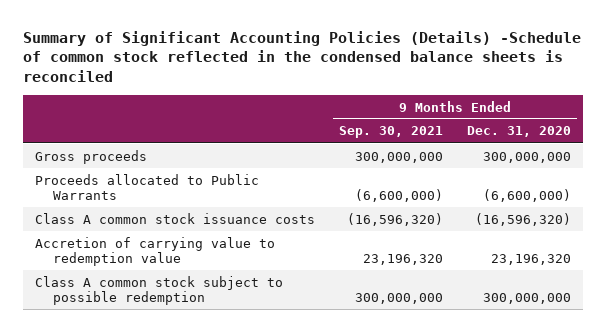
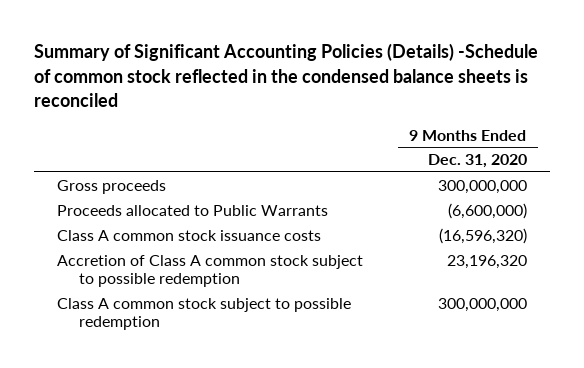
- | 9 Months Ended Sep. 30, 2021 | 9 Months Ended Dec. 31, 2020
+ | 9 Months Ended Dec. 31, 2020
- Accretion of carrying value to redemption value | 23,196,320 | 23,196,320
+ Accretion of Class A common stock subject to possible redemption | 23,196,320

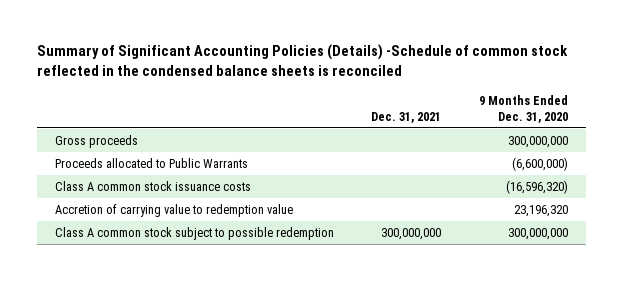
- | 9 Months Ended Dec. 31, 2020
+ | Dec. 31, 2021 | 9 Months Ended Dec. 31, 2020
- Accretion of Class A common stock subject to possible redemption | 23,196,320
+ Accretion of carrying value to redemption value | | 23,196,320

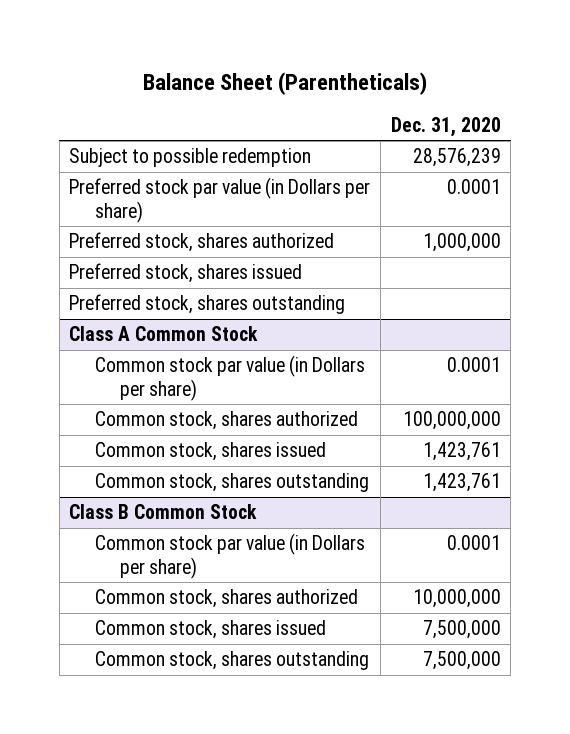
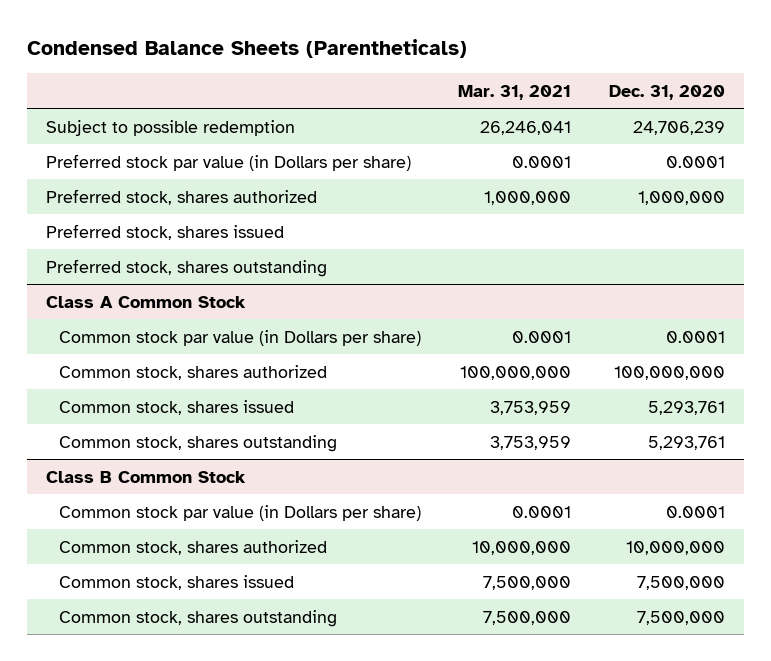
- Balance Sheet (Parentheticals)
+ Condensed Balance Sheets (Parentheticals)
- | Dec. 31, 2020
+ | Mar. 31, 2021 | Dec. 31, 2020
- Subject to possible redemption | 28,576,239
+ Subject to possible redemption | 26,246,041 | 24,706,239
@ Class A Common Stock
- Common stock, shares issued | 1,423,761
- Common stock, shares outstanding | 1,423,761
+ Common stock, shares issued | 3,753,959 | 5,293,761
+ Common stock, shares outstanding | 3,753,959 | 5,293,761

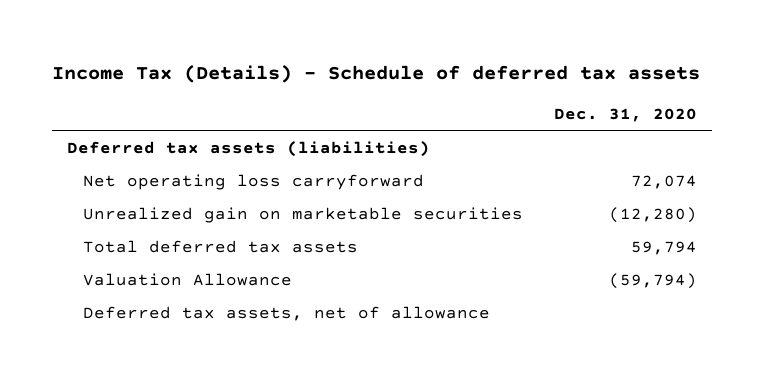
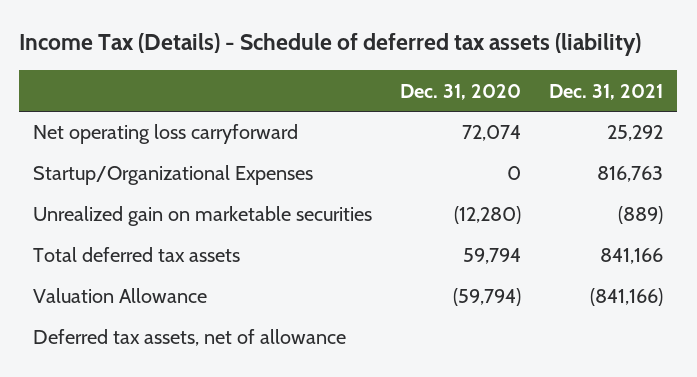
- Income Tax (Details) - Schedule of deferred tax assets
+ Income Tax (Details) - Schedule of deferred tax assets (liability)
- | Dec. 31, 2020
+ | Dec. 31, 2020 | Dec. 31, 2021
- Deferred tax assets (liabilities)
+ Startup/Organizational Expenses | 0 | 816,763

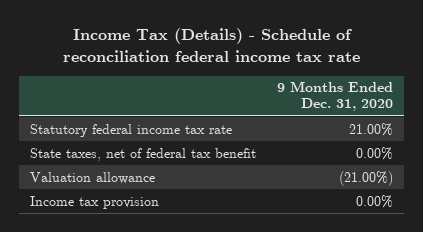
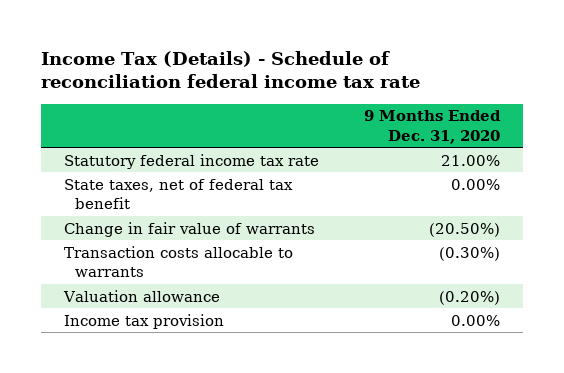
- Valuation allowance | (21.00%)
+ Change in fair value of warrants | (20.50%)
+ Transaction costs allocable to warrants | (0.30%)
+ Valuation allowance | (0.20%)

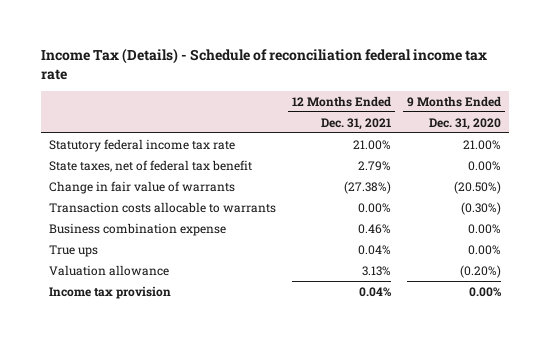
- | 9 Months Ended Dec. 31, 2020
+ | 12 Months Ended Dec. 31, 2021 | 9 Months Ended Dec. 31, 2020
+ Business combination expense | 0.46% | 0.00%
+ True ups | 0.04% | 0.00%

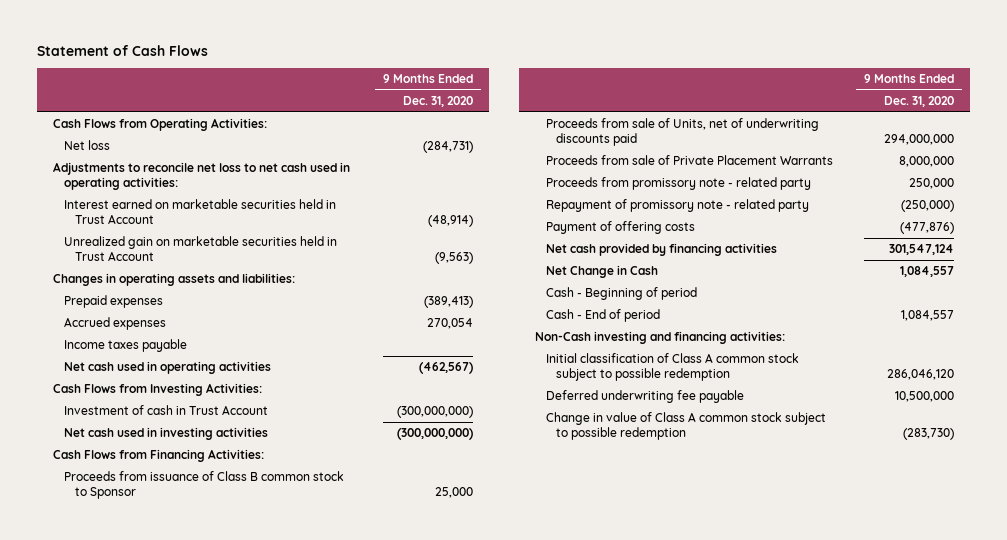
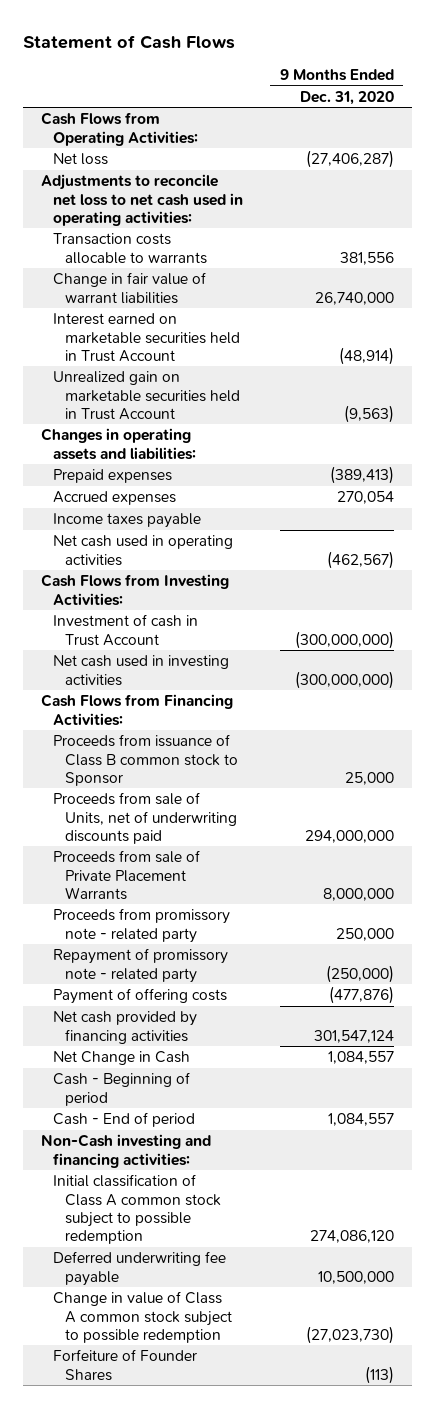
- Net loss | (284,731)
+ Net loss | (27,406,287)
+ Transaction costs allocable to warrants | 381,556
+ Change in fair value of warrant liabilities | 26,740,000
- Initial classification of Class A common stock subject to possible redemption | 286,046,120
+ Initial classification of Class A common stock subject to possible redemption | 274,086,120
- Change in value of Class A common stock subject to possible redemption | (283,730)
+ Change in value of Class A common stock subject to possible redemption | (27,023,730)
+ Forfeiture of Founder Shares | (113)

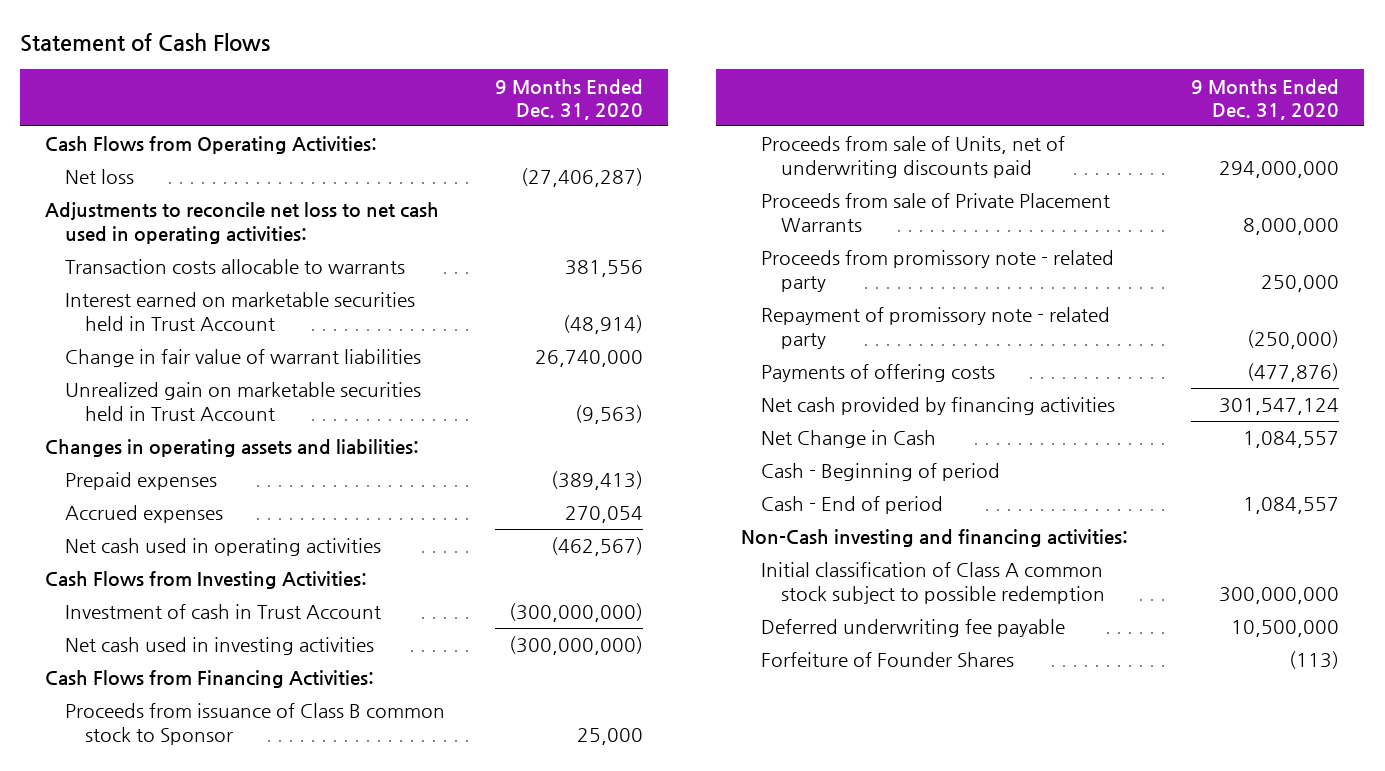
moved down: Change in fair value of warrant liabilities | 26,740,000
- Income taxes payable
- Payment of offering costs | (477,876)
+ Payments of offering costs | (477,876)
- Initial classification of Class A common stock subject to possible redemption | 274,086,120
+ Initial classification of Class A common stock subject to possible redemption | 300,000,000
- Change in value of Class A common stock subject to possible redemption | (27,023,730)

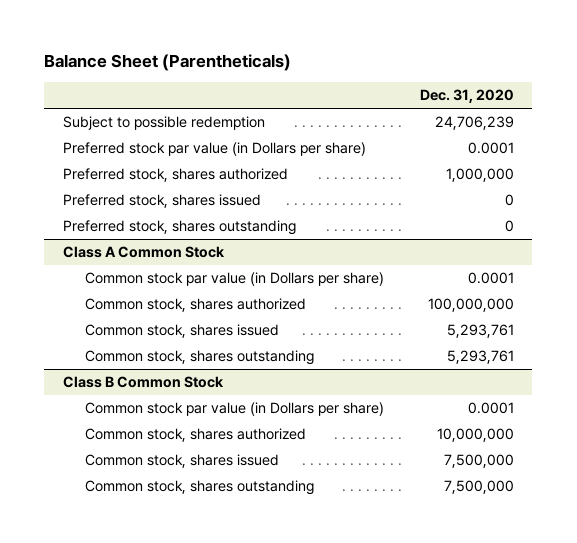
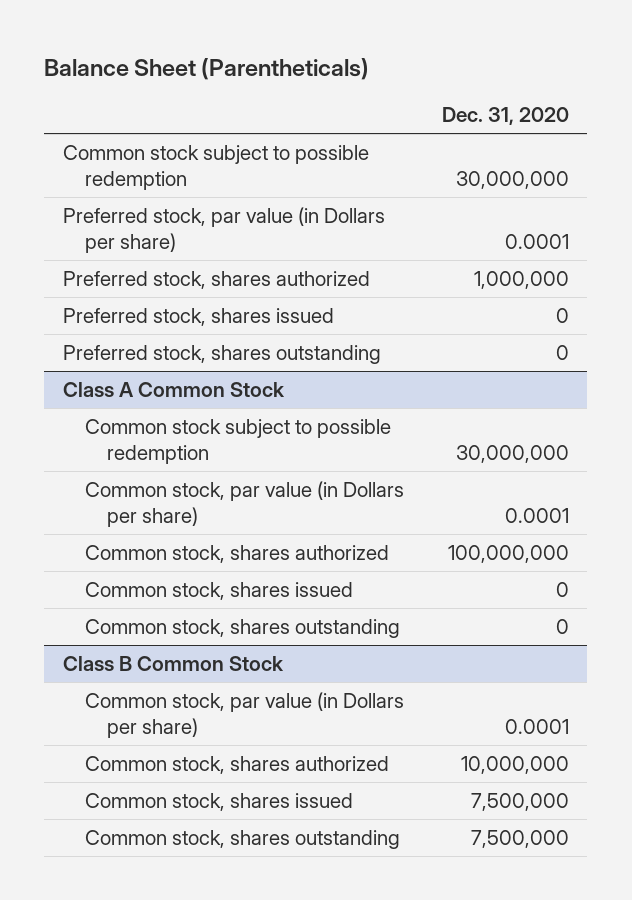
- Subject to possible redemption | 24,706,239
- Preferred stock par value (in Dollars per share) | 0.0001
+ Common stock subject to possible redemption | 30,000,000
+ Preferred stock, par value (in Dollars per share) | 0.0001
@ Class A Common Stock
- Common stock par value (in Dollars per share) | 0.0001
+ Common stock subject to possible redemption | 30,000,000
+ Common stock, par value (in Dollars per share) | 0.0001
- Common stock, shares issued | 5,293,761
- Common stock, shares outstanding | 5,293,761
+ Common stock, shares issued | 0
+ Common stock, shares outstanding | 0
@ Class B Common Stock
- Common stock par value (in Dollars per share) | 0.0001
+ Common stock, par value (in Dollars per share) | 0.0001

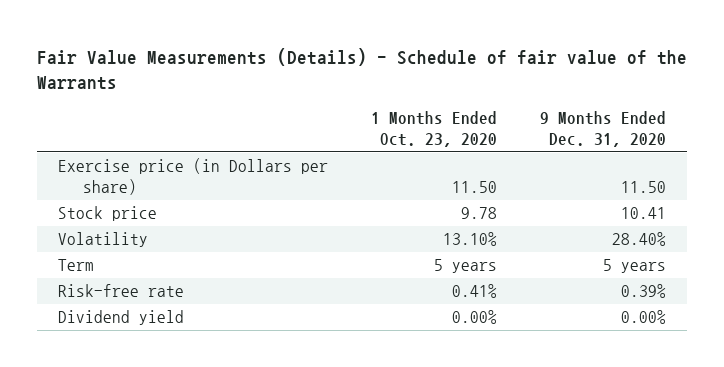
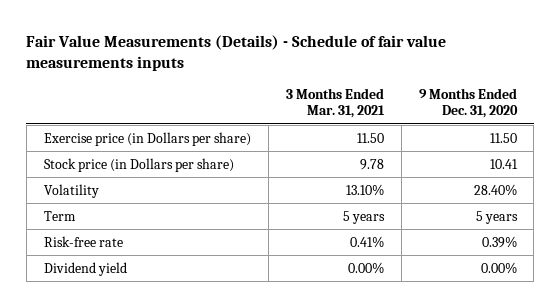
- Fair Value Measurements (Details) - Schedule of fair value of the Warrants
+ Fair Value Measurements (Details) - Schedule of fair value measurements inputs
- | 1 Months Ended Oct. 23, 2020 | 9 Months Ended Dec. 31, 2020
+ | 3 Months Ended Mar. 31, 2021 | 9 Months Ended Dec. 31, 2020
- Stock price | 9.78 | 10.41
+ Stock price (in Dollars per share) | 9.78 | 10.41

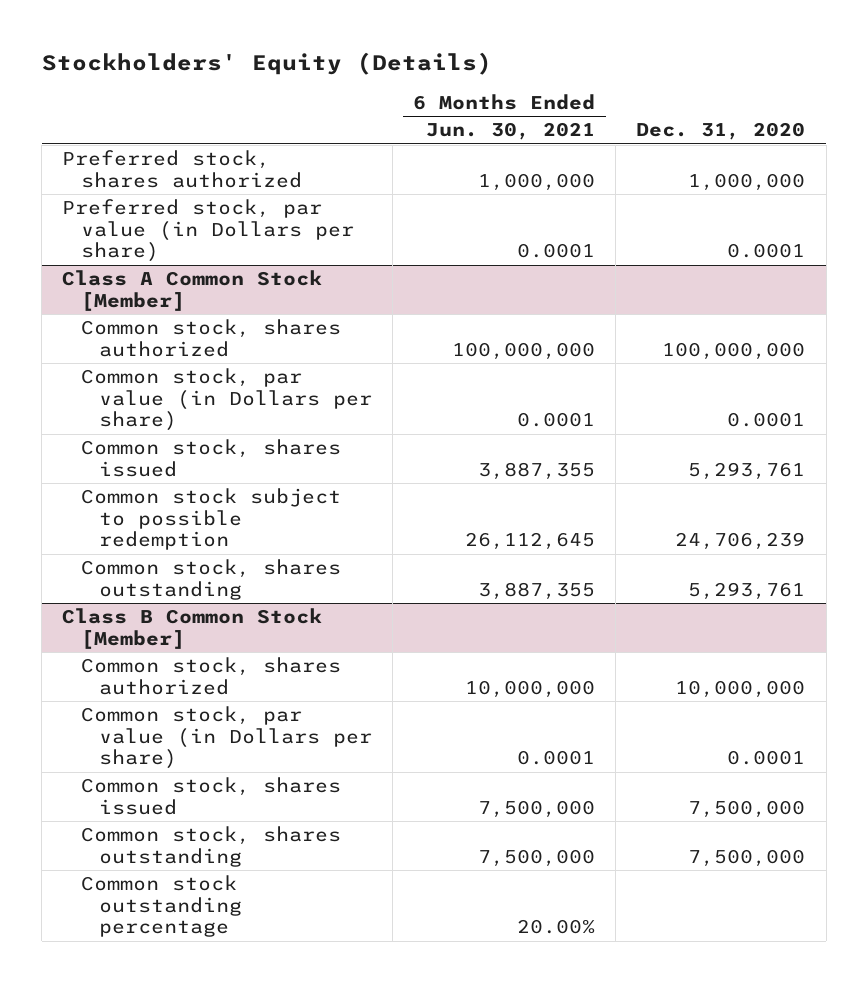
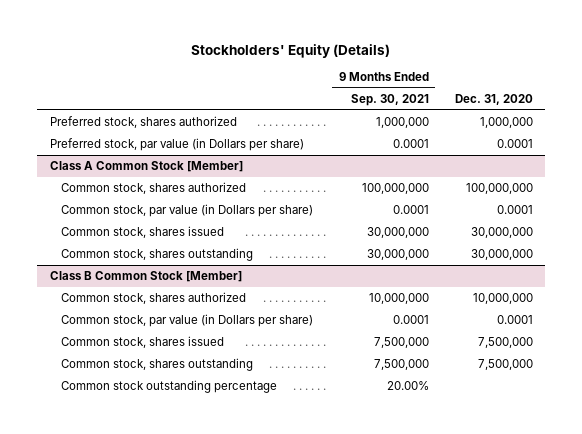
- | 6 Months Ended Jun. 30, 2021 | Dec. 31, 2020
+ | 9 Months Ended Sep. 30, 2021 | Dec. 31, 2020
@ Class A Common Stock [Member]
- Common stock, shares issued | 3,887,355 | 5,293,761
- Common stock subject to possible redemption | 26,112,645 | 24,706,239
- Common stock, shares outstanding | 3,887,355 | 5,293,761
+ Common stock, shares issued | 30,000,000 | 30,000,000
+ Common stock, shares outstanding | 30,000,000 | 30,000,000

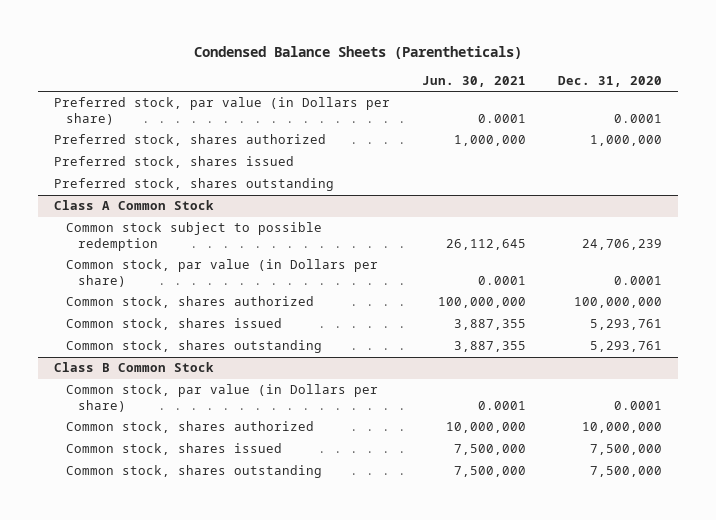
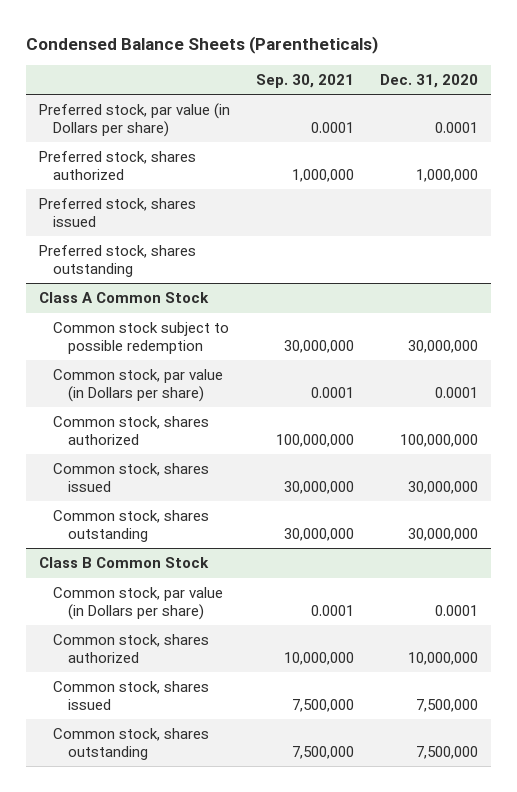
- | Jun. 30, 2021 | Dec. 31, 2020
+ | Sep. 30, 2021 | Dec. 31, 2020
@ Class A Common Stock
- Common stock subject to possible redemption | 26,112,645 | 24,706,239
+ Common stock subject to possible redemption | 30,000,000 | 30,000,000
- Common stock, shares issued | 3,887,355 | 5,293,761
- Common stock, shares outstanding | 3,887,355 | 5,293,761
+ Common stock, shares issued | 30,000,000 | 30,000,000
+ Common stock, shares outstanding | 30,000,000 | 30,000,000

